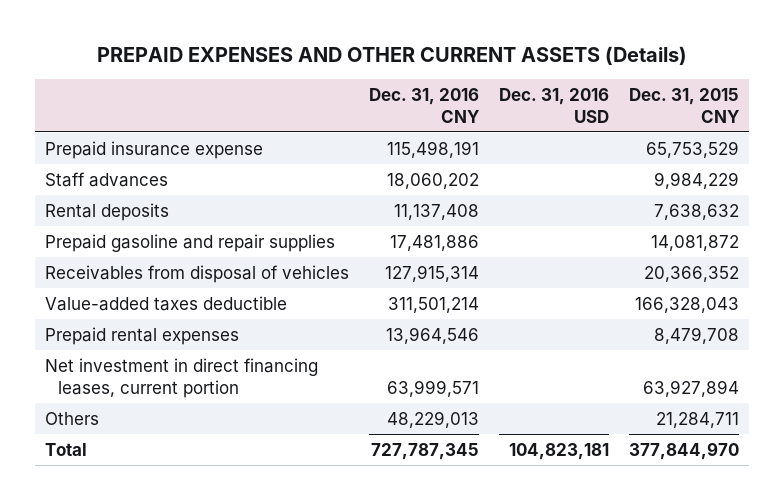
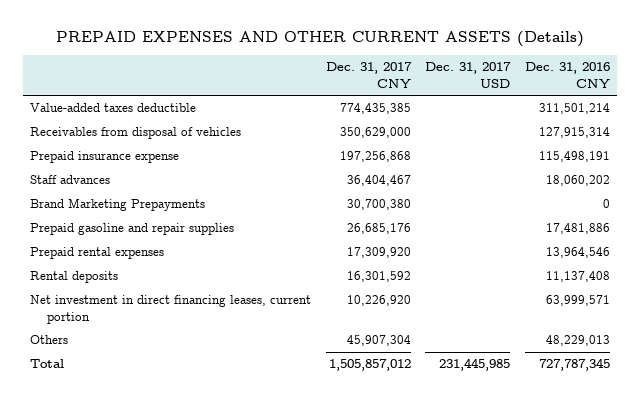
- | Dec. 31, 2016 CNY | Dec. 31, 2016 USD | Dec. 31, 2015 CNY
+ | Dec. 31, 2017 CNY | Dec. 31, 2017 USD | Dec. 31, 2016 CNY
moved up: Value-added taxes deductible | 774,435,385 | | 311,501,214
moved up: Receivables from disposal of vehicles | 350,629,000 | | 127,915,314
+ Brand Marketing Prepayments | 30,700,380 | | 0
moved down: Rental deposits | 16,301,592 | | 11,137,408

